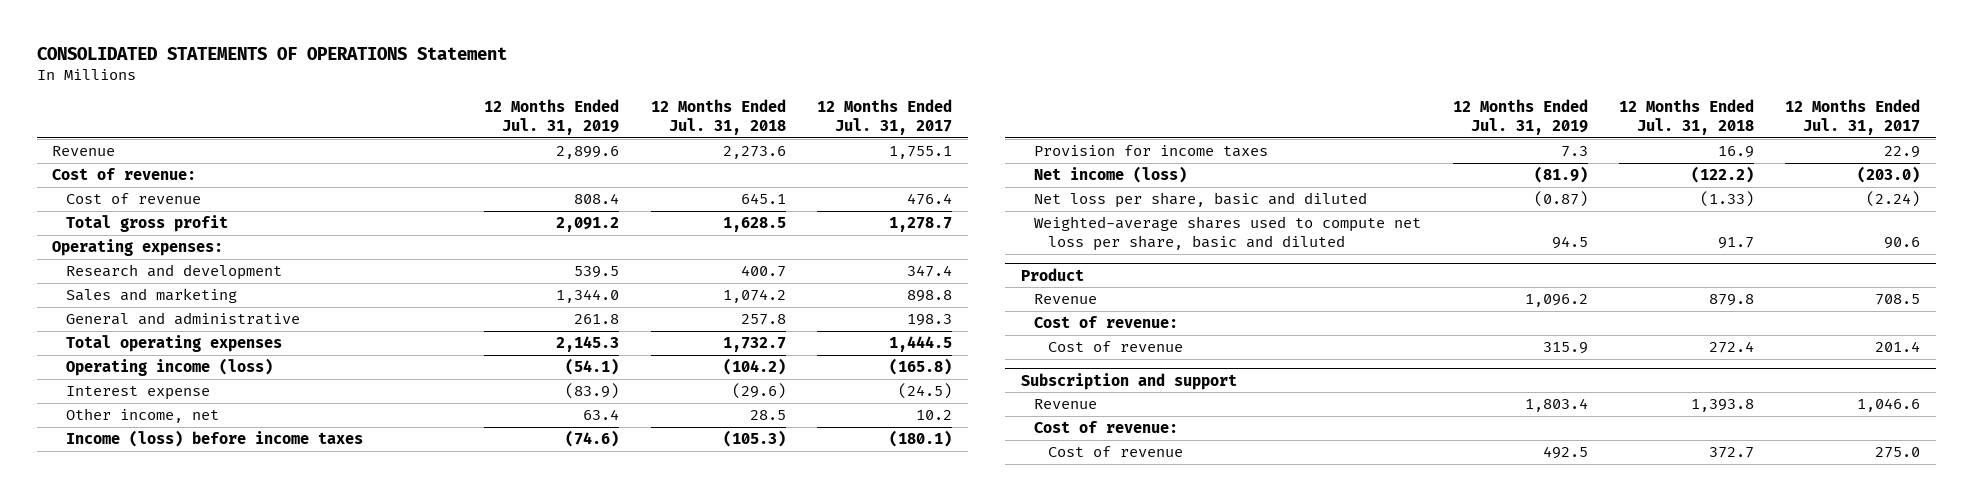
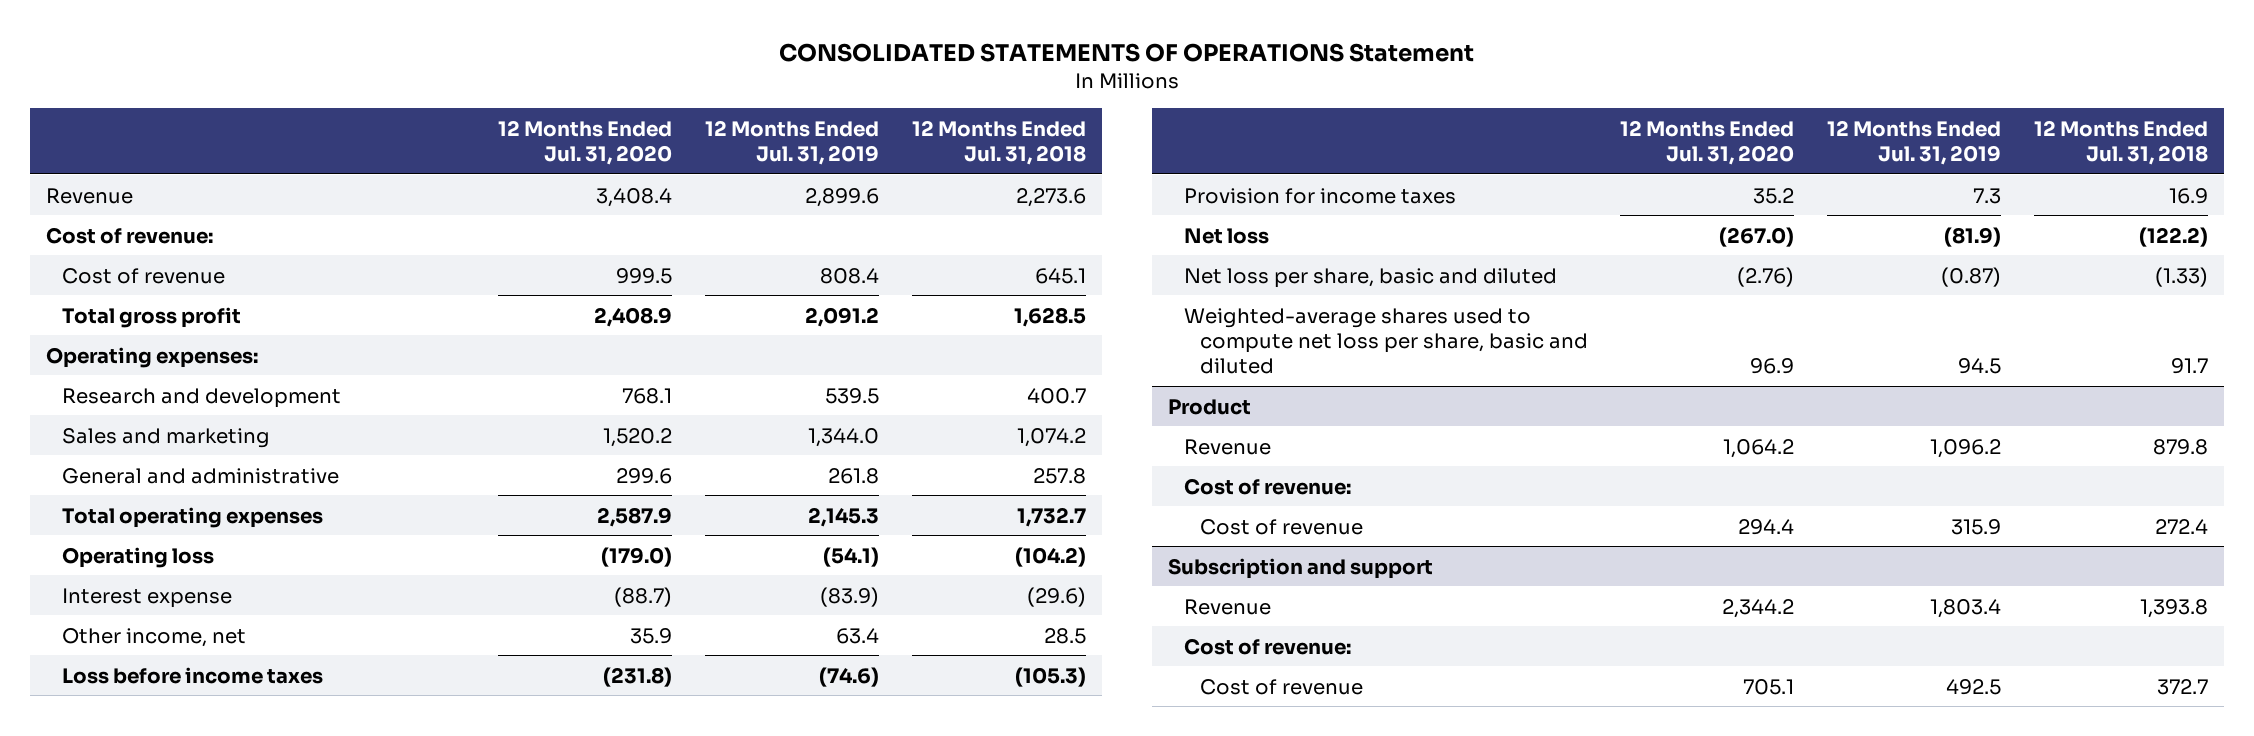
- | 12 Months Ended Jul. 31, 2019 | 12 Months Ended Jul. 31, 2018 | 12 Months Ended Jul. 31, 2017
+ | 12 Months Ended Jul. 31, 2020 | 12 Months Ended Jul. 31, 2019 | 12 Months Ended Jul. 31, 2018
- Operating income (loss) | (54.1) | (104.2) | (165.8)
+ Operating loss | (179.0) | (54.1) | (104.2)
- Income (loss) before income taxes | (74.6) | (105.3) | (180.1)
+ Loss before income taxes | (231.8) | (74.6) | (105.3)
- Net income (loss) | (81.9) | (122.2) | (203.0)
+ Net loss | (267.0) | (81.9) | (122.2)

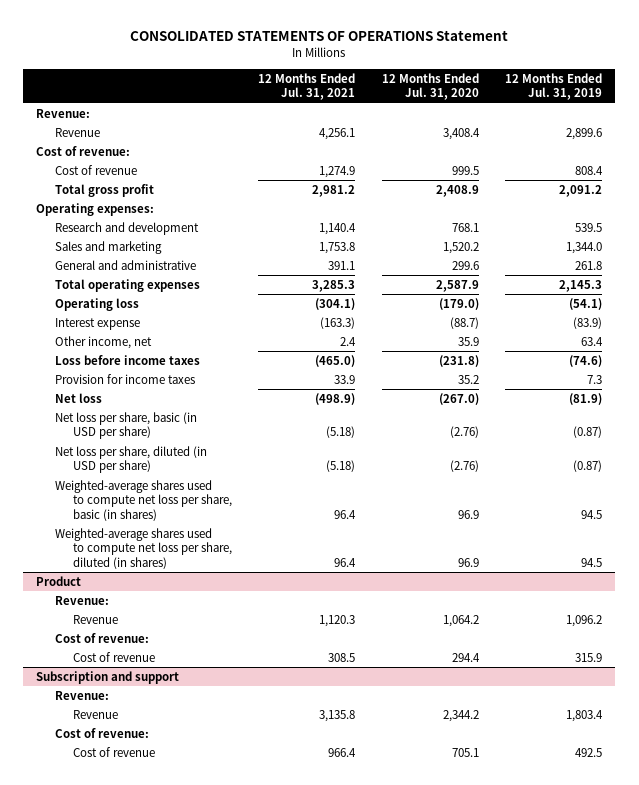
- | 12 Months Ended Jul. 31, 2020 | 12 Months Ended Jul. 31, 2019 | 12 Months Ended Jul. 31, 2018
+ | 12 Months Ended Jul. 31, 2021 | 12 Months Ended Jul. 31, 2020 | 12 Months Ended Jul. 31, 2019
+ Revenue:
- Net loss per share, basic and diluted | (2.76) | (0.87) | (1.33)
- Weighted-average shares used to compute net loss per share, basic and diluted | 96.9 | 94.5 | 91.7
+ Net loss per share, basic (in USD per share) | (5.18) | (2.76) | (0.87)
+ Net loss per share, diluted (in USD per share) | (5.18) | (2.76) | (0.87)
+ Weighted-average shares used to compute net loss per share, basic (in shares) | 96.4 | 96.9 | 94.5
+ Weighted-average shares used to compute net loss per share, diluted (in shares) | 96.4 | 96.9 | 94.5
@ Product
+ Revenue:
@ Subscription and support
+ Revenue:

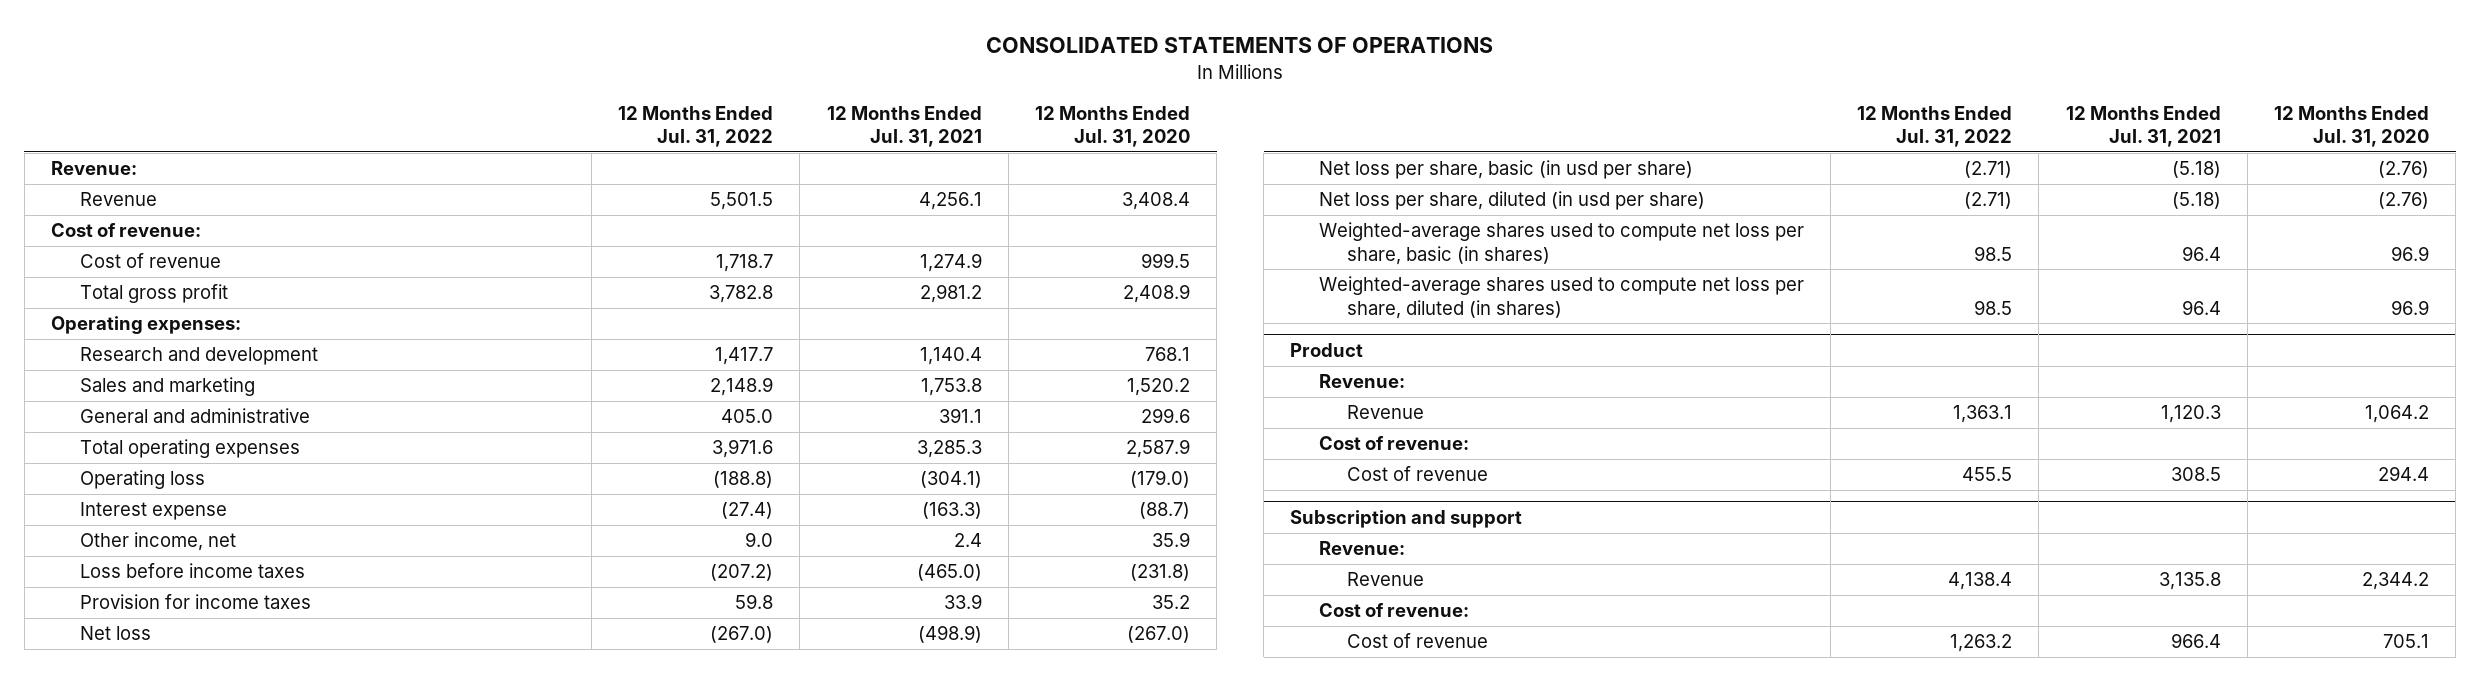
- CONSOLIDATED STATEMENTS OF OPERATIONS Statement
+ CONSOLIDATED STATEMENTS OF OPERATIONS
- | 12 Months Ended Jul. 31, 2021 | 12 Months Ended Jul. 31, 2020 | 12 Months Ended Jul. 31, 2019
+ | 12 Months Ended Jul. 31, 2022 | 12 Months Ended Jul. 31, 2021 | 12 Months Ended Jul. 31, 2020
- Net loss per share, basic (in USD per share) | (5.18) | (2.76) | (0.87)
- Net loss per share, diluted (in USD per share) | (5.18) | (2.76) | (0.87)
+ Net loss per share, basic (in usd per share) | (2.71) | (5.18) | (2.76)
+ Net loss per share, diluted (in usd per share) | (2.71) | (5.18) | (2.76)

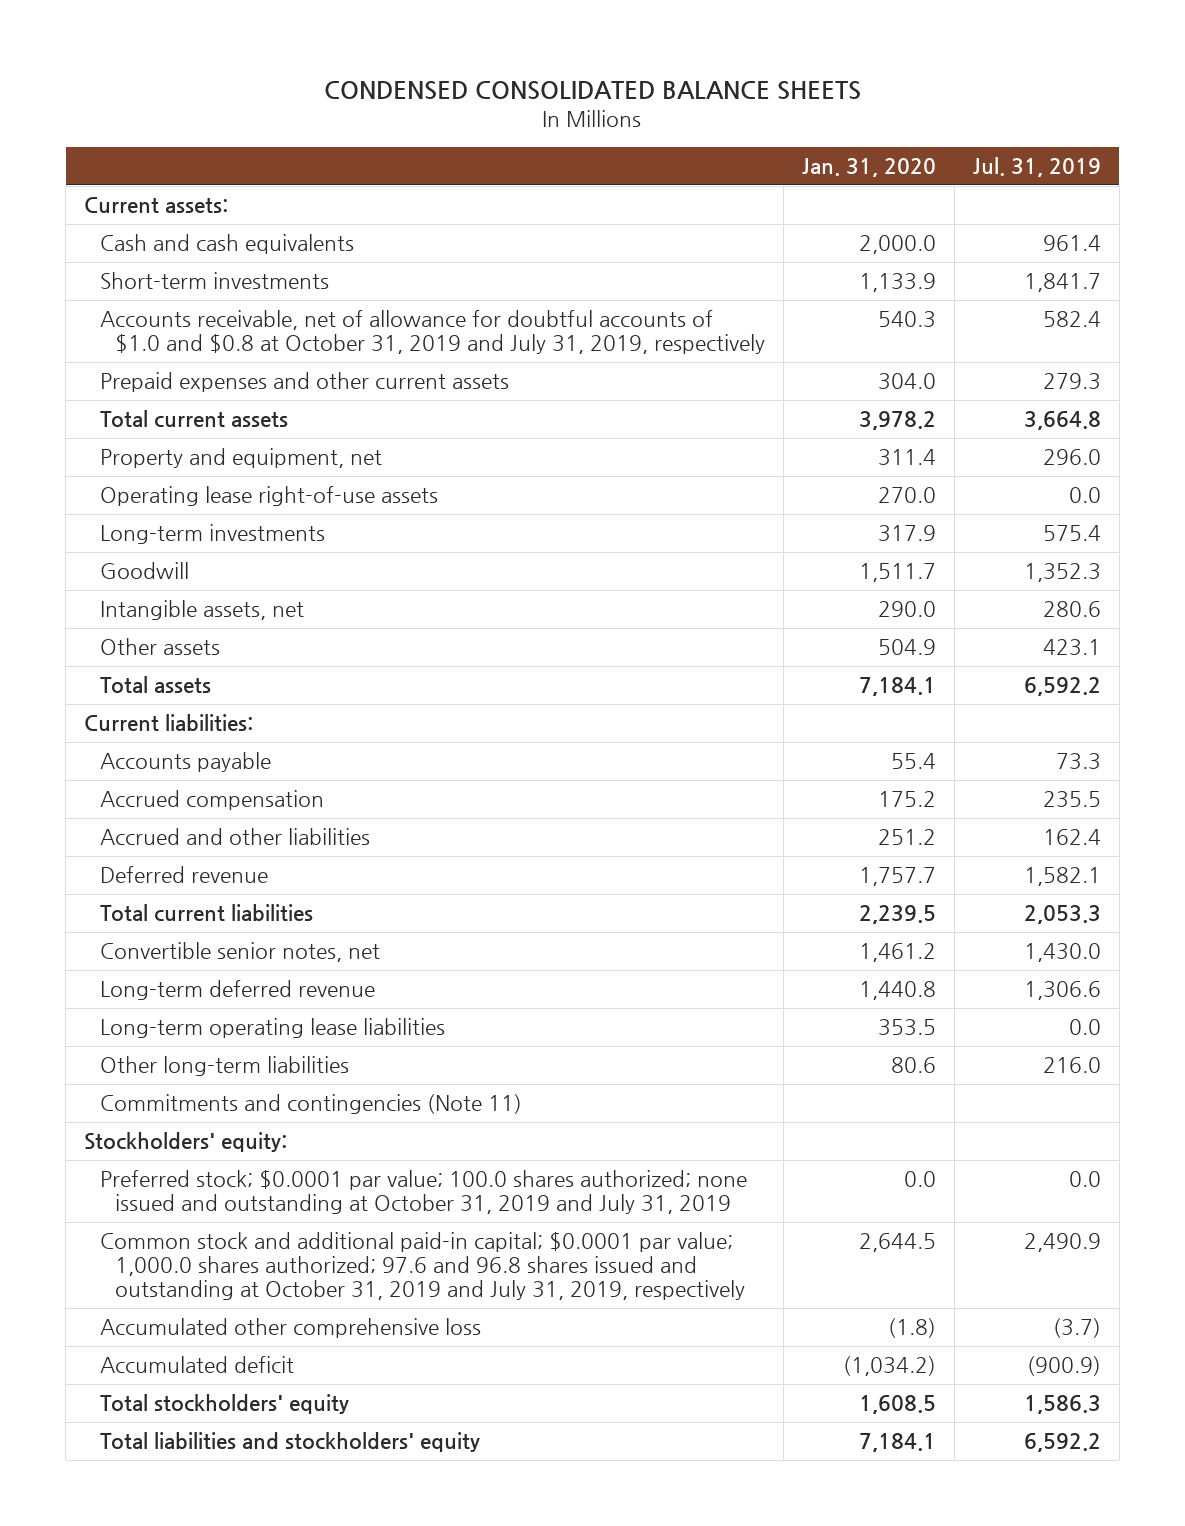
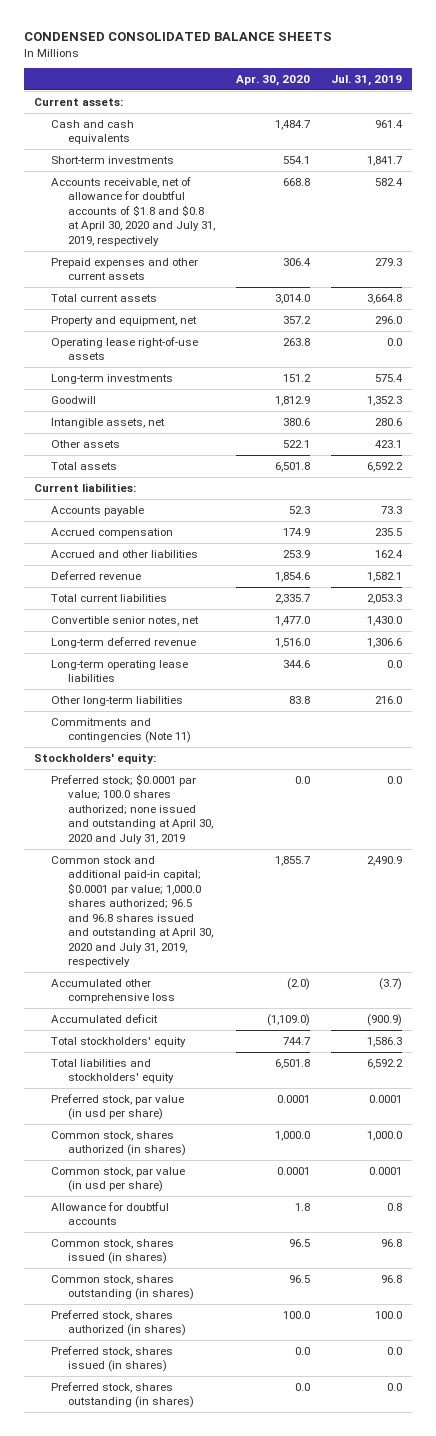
- | Jan. 31, 2020 | Jul. 31, 2019
+ | Apr. 30, 2020 | Jul. 31, 2019
- Accounts receivable, net of allowance for doubtful accounts of $1.0 and $0.8 at October 31, 2019 and July 31, 2019, respectively | 540.3 | 582.4
+ Accounts receivable, net of allowance for doubtful accounts of $1.8 and $0.8 at April 30, 2020 and July 31, 2019, respectively | 668.8 | 582.4
- Preferred stock; $0.0001 par value; 100.0 shares authorized; none issued and outstanding at October 31, 2019 and July 31, 2019 | 0.0 | 0.0
- Common stock and additional paid-in capital; $0.0001 par value; 1,000.0 shares authorized; 97.6 and 96.8 shares issued and outstanding at October 31, 2019 and July 31, 2019, respectively | 2,644.5 | 2,490.9
+ Preferred stock; $0.0001 par value; 100.0 shares authorized; none issued and outstanding at April 30, 2020 and July 31, 2019 | 0.0 | 0.0
+ Common stock and additional paid-in capital; $0.0001 par value; 1,000.0 shares authorized; 96.5 and 96.8 shares issued and outstanding at April 30, 2020 and July 31, 2019, respectively | 1,855.7 | 2,490.9
+ Preferred stock, par value (in usd per share) | 0.0001 | 0.0001
+ Common stock, shares authorized (in shares) | 1,000.0 | 1,000.0
+ Common stock, par value (in usd per share) | 0.0001 | 0.0001
+ Allowance for doubtful accounts | 1.8 | 0.8
+ Common stock, shares issued (in shares) | 96.5 | 96.8
+ Common stock, shares outstanding (in shares) | 96.5 | 96.8
+ Preferred stock, shares authorized (in shares) | 100.0 | 100.0
+ Preferred stock, shares issued (in shares) | 0.0 | 0.0
+ Preferred stock, shares outstanding (in shares) | 0.0 | 0.0

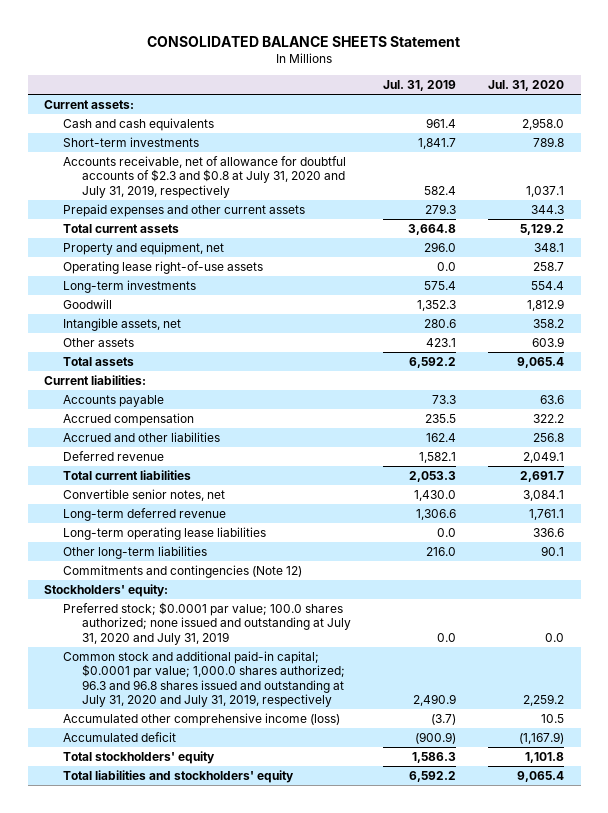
- CONDENSED CONSOLIDATED BALANCE SHEETS
+ CONSOLIDATED BALANCE SHEETS Statement
- | Apr. 30, 2020 | Jul. 31, 2019
+ | Jul. 31, 2019 | Jul. 31, 2020
- Accounts receivable, net of allowance for doubtful accounts of $1.8 and $0.8 at April 30, 2020 and July 31, 2019, respectively | 668.8 | 582.4
+ Accounts receivable, net of allowance for doubtful accounts of $2.3 and $0.8 at July 31, 2020 and July 31, 2019, respectively | 582.4 | 1,037.1
- Commitments and contingencies (Note 11)
+ Commitments and contingencies (Note 12)
- Preferred stock; $0.0001 par value; 100.0 shares authorized; none issued and outstanding at April 30, 2020 and July 31, 2019 | 0.0 | 0.0
- Common stock and additional paid-in capital; $0.0001 par value; 1,000.0 shares authorized; 96.5 and 96.8 shares issued and outstanding at April 30, 2020 and July 31, 2019, respectively | 1,855.7 | 2,490.9
- Accumulated other comprehensive loss | (2.0) | (3.7)
+ Preferred stock; $0.0001 par value; 100.0 shares authorized; none issued and outstanding at July 31, 2020 and July 31, 2019 | 0.0 | 0.0
+ Common stock and additional paid-in capital; $0.0001 par value; 1,000.0 shares authorized; 96.3 and 96.8 shares issued and outstanding at July 31, 2020 and July 31, 2019, respectively | 2,490.9 | 2,259.2
+ Accumulated other comprehensive income (loss) | (3.7) | 10.5
- Preferred stock, par value (in usd per share) | 0.0001 | 0.0001
- Common stock, shares authorized (in shares) | 1,000.0 | 1,000.0
- Common stock, par value (in usd per share) | 0.0001 | 0.0001
- Allowance for doubtful accounts | 1.8 | 0.8
- Common stock, shares issued (in shares) | 96.5 | 96.8
- Common stock, shares outstanding (in shares) | 96.5 | 96.8
- Preferred stock, shares authorized (in shares) | 100.0 | 100.0
- Preferred stock, shares issued (in shares) | 0.0 | 0.0
- Preferred stock, shares outstanding (in shares) | 0.0 | 0.0

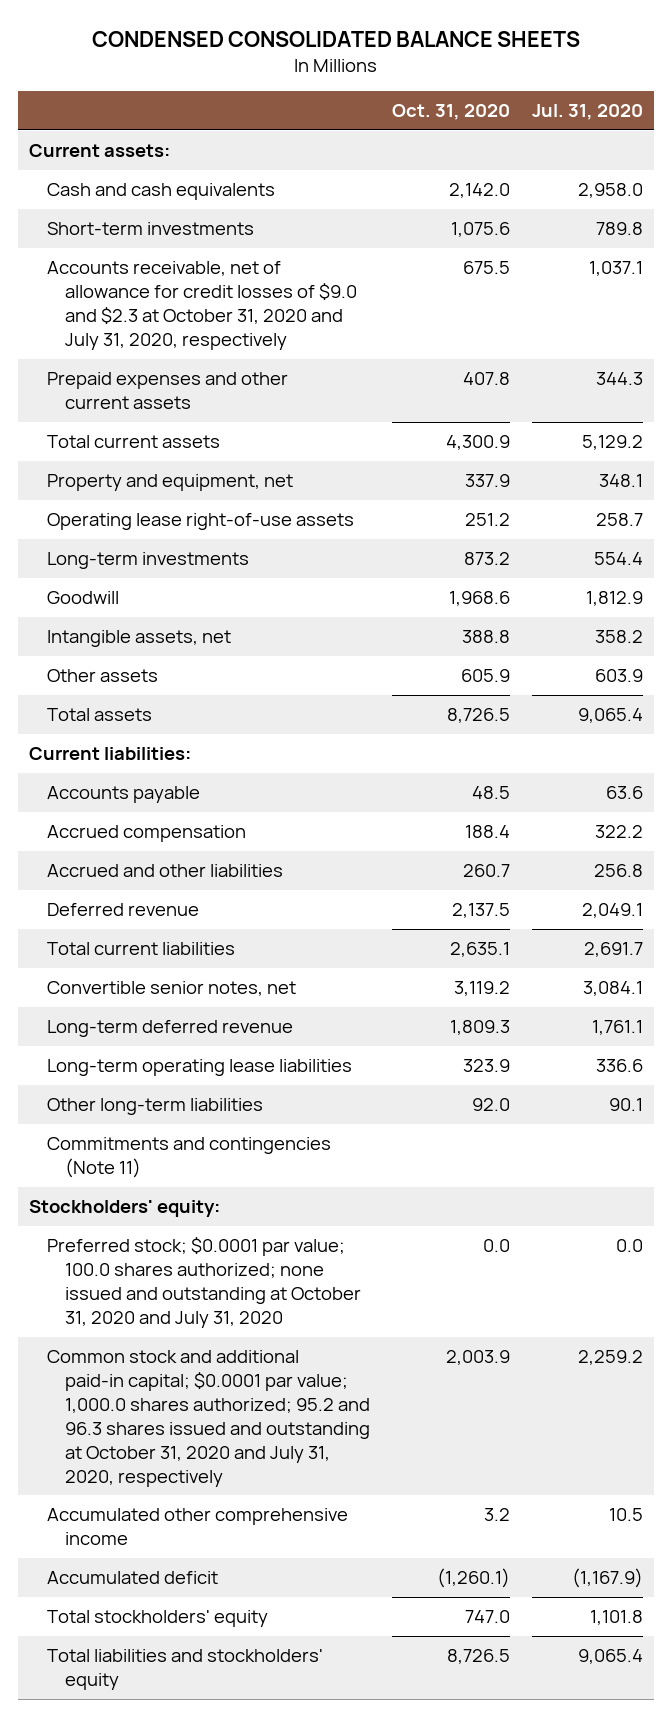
- CONSOLIDATED BALANCE SHEETS Statement
+ CONDENSED CONSOLIDATED BALANCE SHEETS
- | Jul. 31, 2019 | Jul. 31, 2020
+ | Oct. 31, 2020 | Jul. 31, 2020
- Accounts receivable, net of allowance for doubtful accounts of $2.3 and $0.8 at July 31, 2020 and July 31, 2019, respectively | 582.4 | 1,037.1
+ Accounts receivable, net of allowance for credit losses of $9.0 and $2.3 at October 31, 2020 and July 31, 2020, respectively | 675.5 | 1,037.1
- Commitments and contingencies (Note 12)
+ Commitments and contingencies (Note 11)
- Preferred stock; $0.0001 par value; 100.0 shares authorized; none issued and outstanding at July 31, 2020 and July 31, 2019 | 0.0 | 0.0
- Common stock and additional paid-in capital; $0.0001 par value; 1,000.0 shares authorized; 96.3 and 96.8 shares issued and outstanding at July 31, 2020 and July 31, 2019, respectively | 2,490.9 | 2,259.2
- Accumulated other comprehensive income (loss) | (3.7) | 10.5
+ Preferred stock; $0.0001 par value; 100.0 shares authorized; none issued and outstanding at October 31, 2020 and July 31, 2020 | 0.0 | 0.0
+ Common stock and additional paid-in capital; $0.0001 par value; 1,000.0 shares authorized; 95.2 and 96.3 shares issued and outstanding at October 31, 2020 and July 31, 2020, respectively | 2,003.9 | 2,259.2
+ Accumulated other comprehensive income | 3.2 | 10.5

